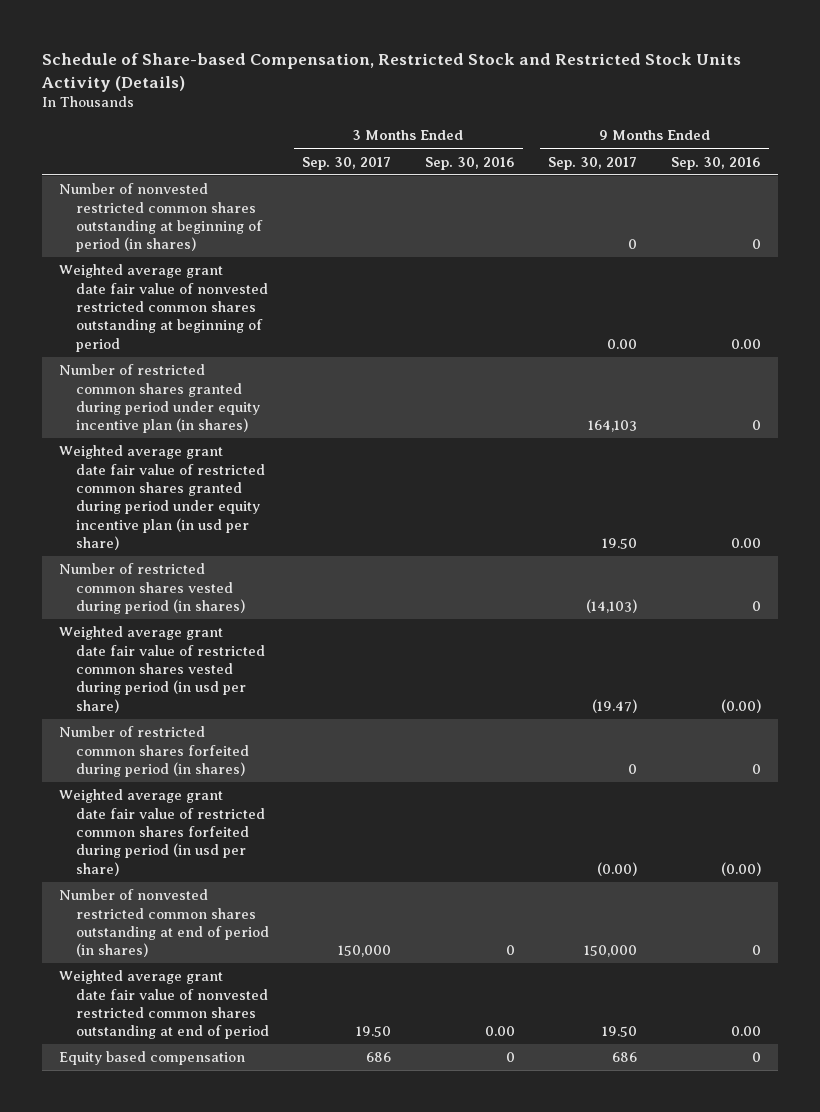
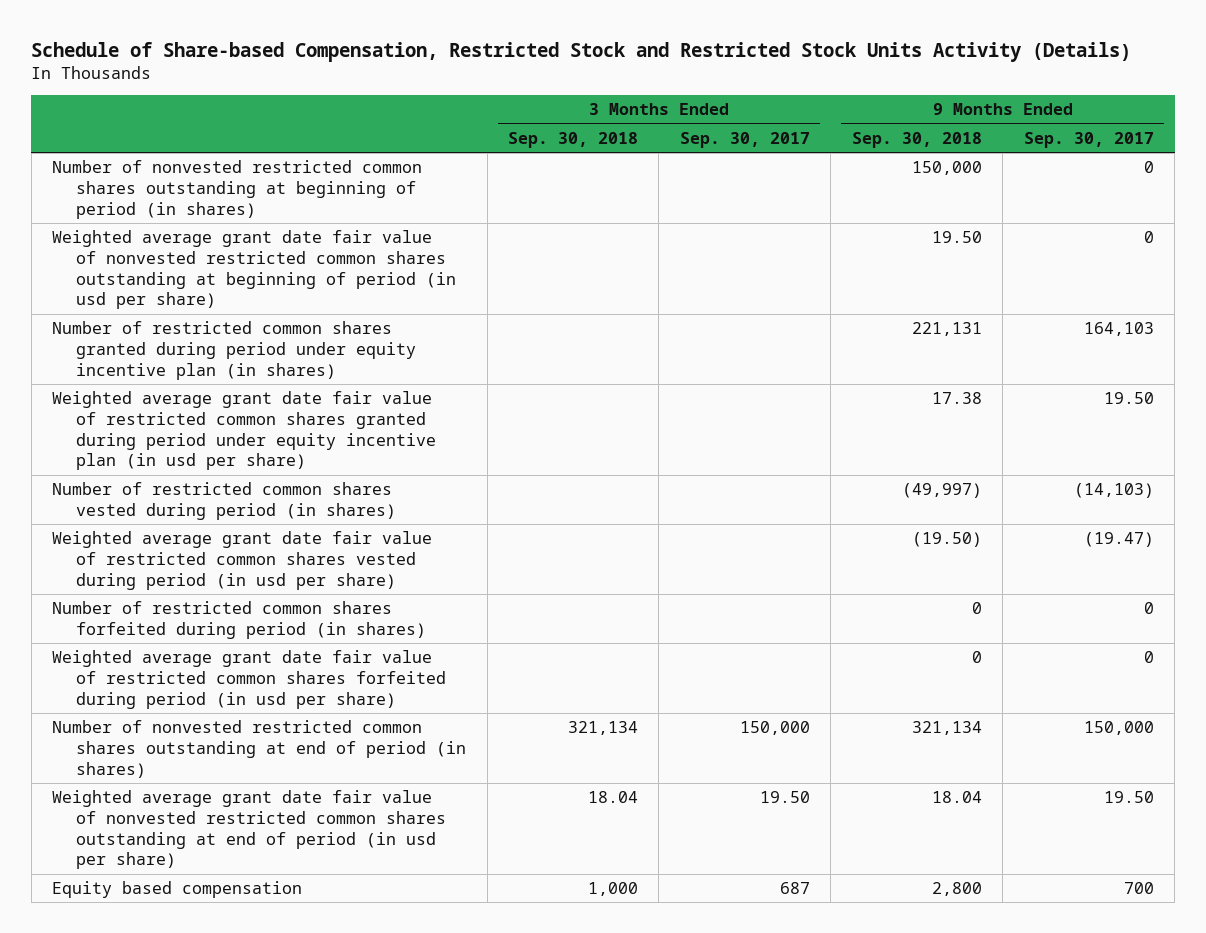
- | 3 Months Ended Sep. 30, 2017 | 3 Months Ended Sep. 30, 2016 | 9 Months Ended Sep. 30, 2017 | 9 Months Ended Sep. 30, 2016
+ | 3 Months Ended Sep. 30, 2018 | 3 Months Ended Sep. 30, 2017 | 9 Months Ended Sep. 30, 2018 | 9 Months Ended Sep. 30, 2017
- Weighted average grant date fair value of nonvested restricted common shares outstanding at beginning of period | | | 0.00 | 0.00
+ Weighted average grant date fair value of nonvested restricted common shares outstanding at beginning of period (in usd per share) | | | 19.50 | 0
- Weighted average grant date fair value of restricted common shares forfeited during period (in usd per share) | | | (0.00) | (0.00)
+ Weighted average grant date fair value of restricted common shares forfeited during period (in usd per share) | | | 0 | 0
- Weighted average grant date fair value of nonvested restricted common shares outstanding at end of period | 19.50 | 0.00 | 19.50 | 0.00
- Equity based compensation | 686 | 0 | 686 | 0
+ Weighted average grant date fair value of nonvested restricted common shares outstanding at end of period (in usd per share) | 18.04 | 19.50 | 18.04 | 19.50
+ Equity based compensation | 1,000 | 687 | 2,800 | 700

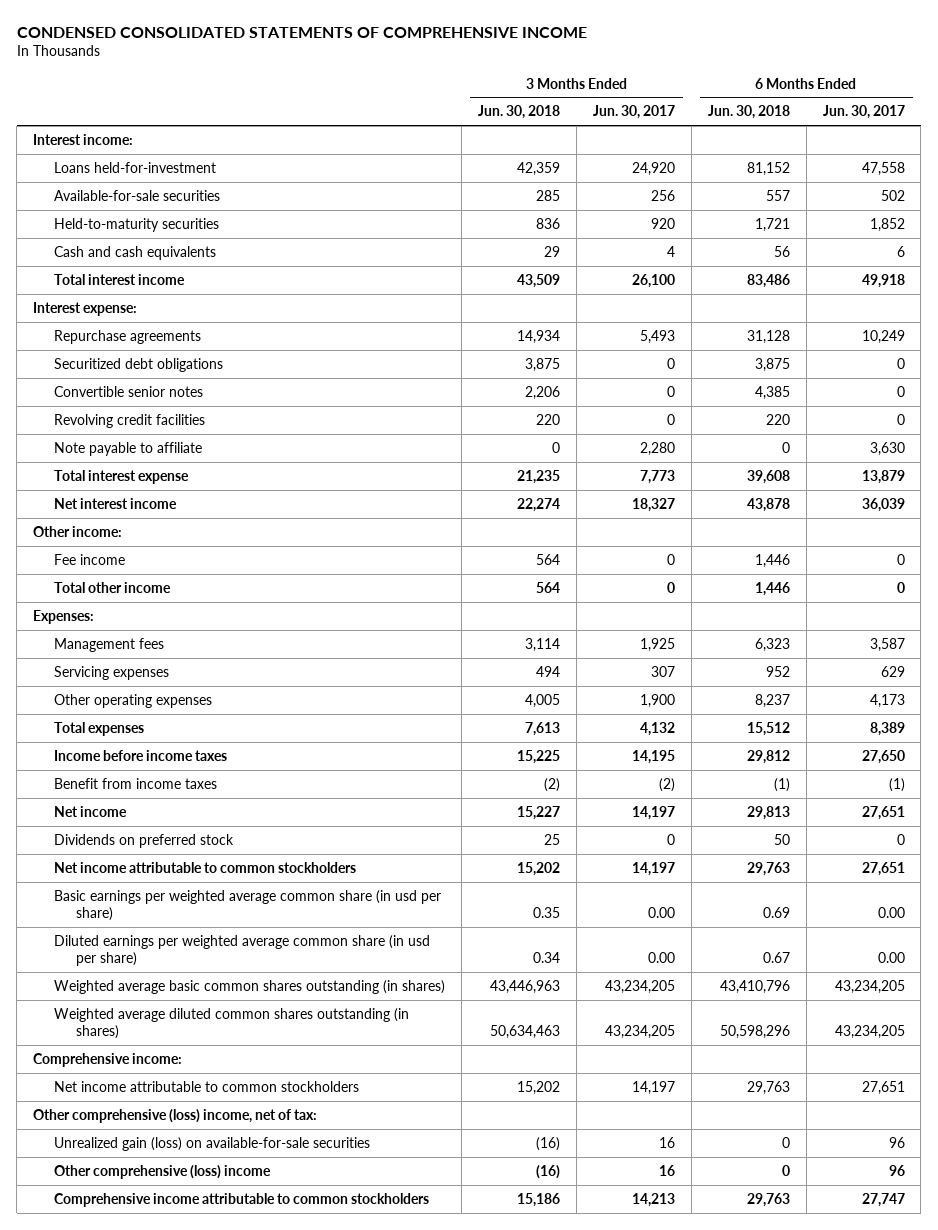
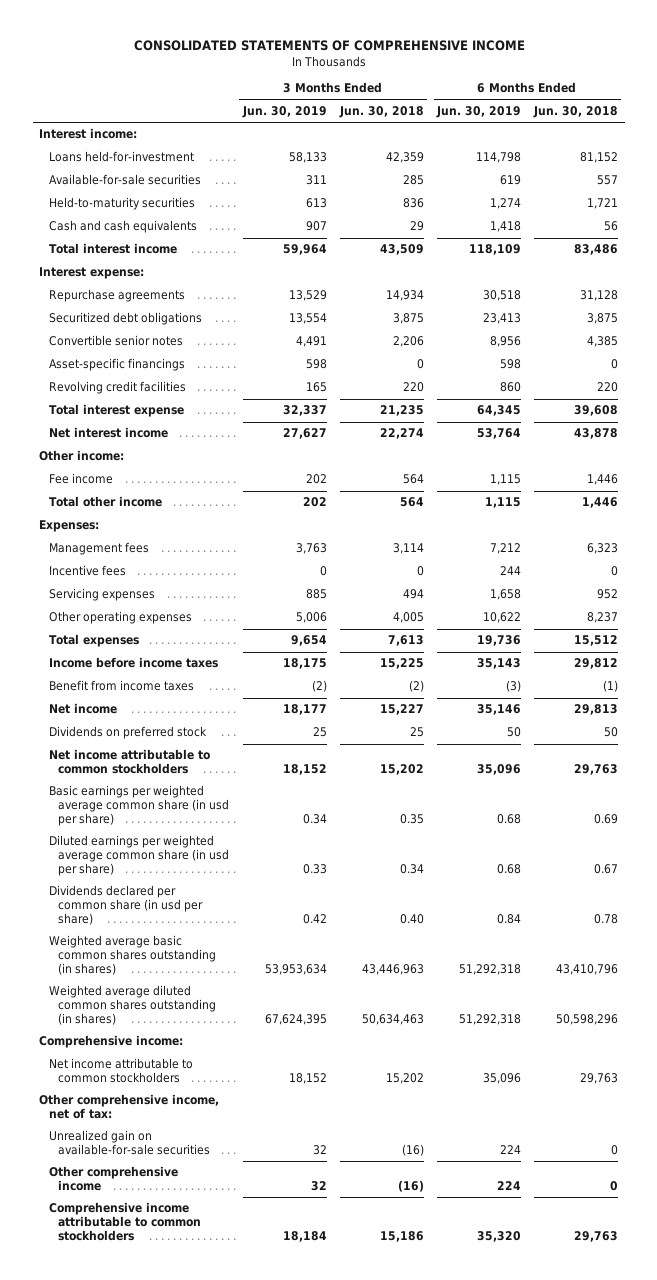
- CONDENSED CONSOLIDATED STATEMENTS OF COMPREHENSIVE INCOME
+ CONSOLIDATED STATEMENTS OF COMPREHENSIVE INCOME
- | 3 Months Ended Jun. 30, 2018 | 3 Months Ended Jun. 30, 2017 | 6 Months Ended Jun. 30, 2018 | 6 Months Ended Jun. 30, 2017
+ | 3 Months Ended Jun. 30, 2019 | 3 Months Ended Jun. 30, 2018 | 6 Months Ended Jun. 30, 2019 | 6 Months Ended Jun. 30, 2018
+ Asset-specific financings | 598 | 0 | 598 | 0
- Note payable to affiliate | 0 | 2,280 | 0 | 3,630
+ Incentive fees | 0 | 0 | 244 | 0
+ Dividends declared per common share (in usd per share) | 0.42 | 0.40 | 0.84 | 0.78
- Other comprehensive (loss) income, net of tax:
- Unrealized gain (loss) on available-for-sale securities | (16) | 16 | 0 | 96
- Other comprehensive (loss) income | (16) | 16 | 0 | 96
+ Other comprehensive income, net of tax:
+ Unrealized gain on available-for-sale securities | 32 | (16) | 224 | 0
+ Other comprehensive income | 32 | (16) | 224 | 0

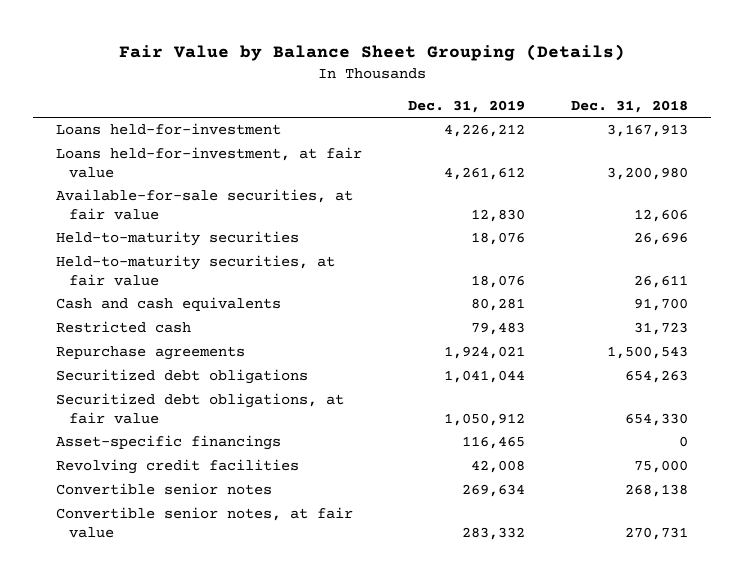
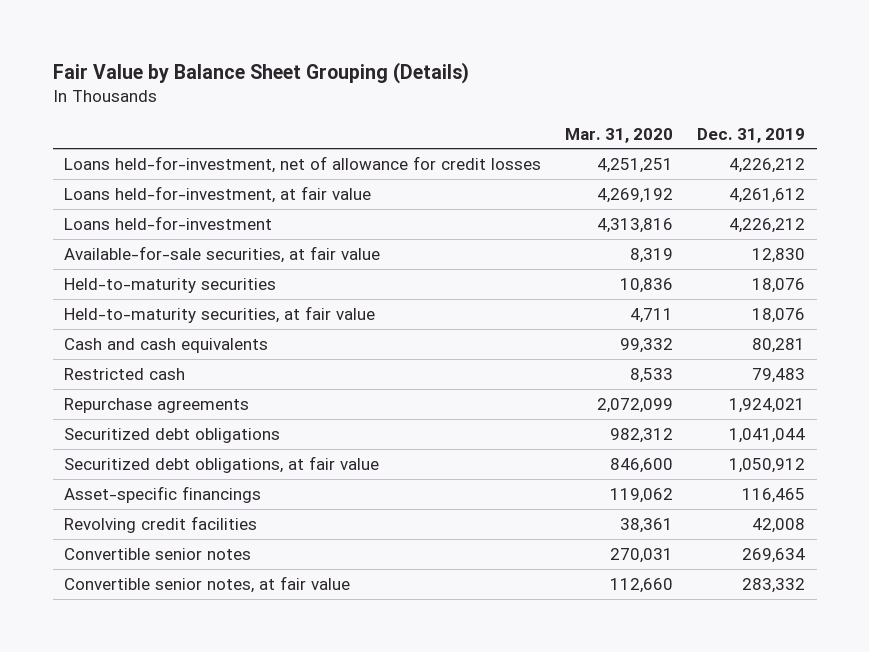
- | Dec. 31, 2019 | Dec. 31, 2018
+ | Mar. 31, 2020 | Dec. 31, 2019
+ Loans held-for-investment, net of allowance for credit losses | 4,251,251 | 4,226,212
moved down: Loans held-for-investment | 4,313,816 | 4,226,212

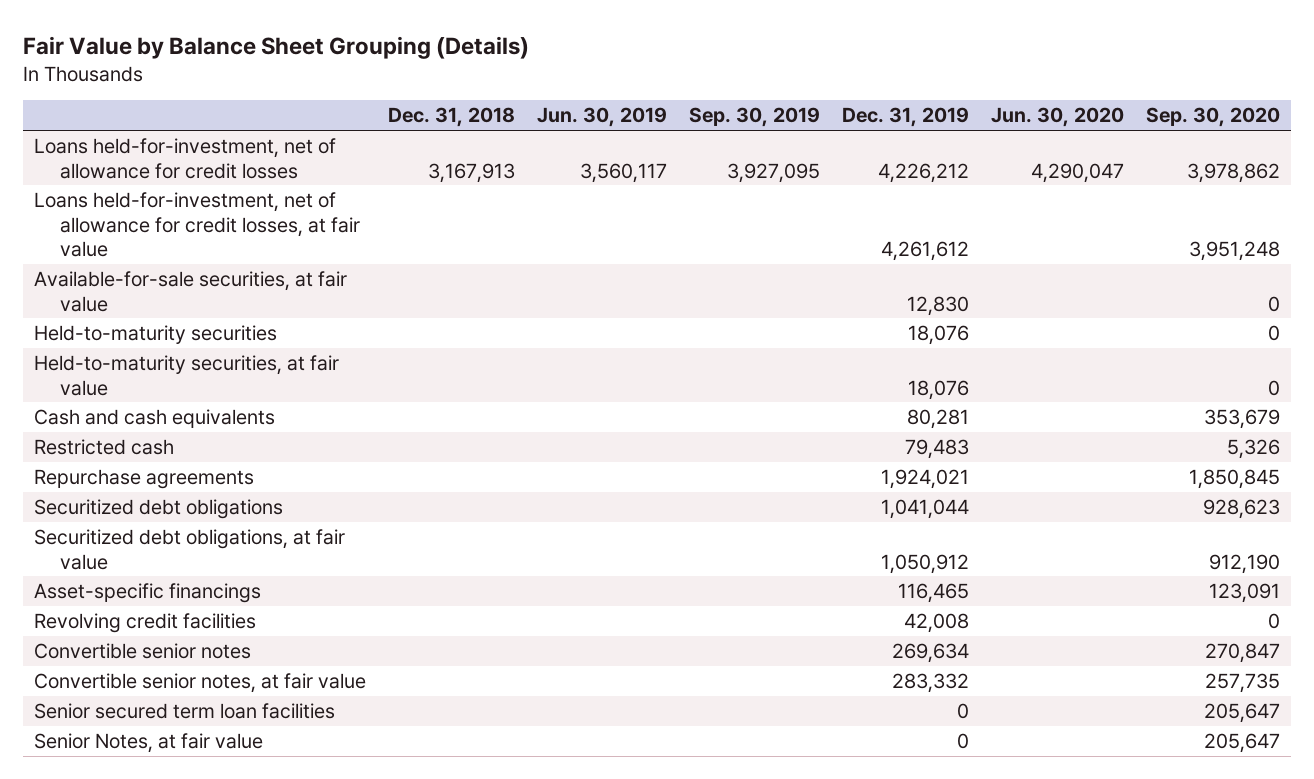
- | Mar. 31, 2020 | Dec. 31, 2019
+ | Dec. 31, 2018 | Jun. 30, 2019 | Sep. 30, 2019 | Dec. 31, 2019 | Jun. 30, 2020 | Sep. 30, 2020
- Loans held-for-investment, at fair value | 4,269,192 | 4,261,612
- Loans held-for-investment | 4,313,816 | 4,226,212
+ Loans held-for-investment, net of allowance for credit losses, at fair value | | | | 4,261,612 | | 3,951,248
+ Senior secured term loan facilities | | | | 0 | | 205,647
+ Senior Notes, at fair value | | | | 0 | | 205,647

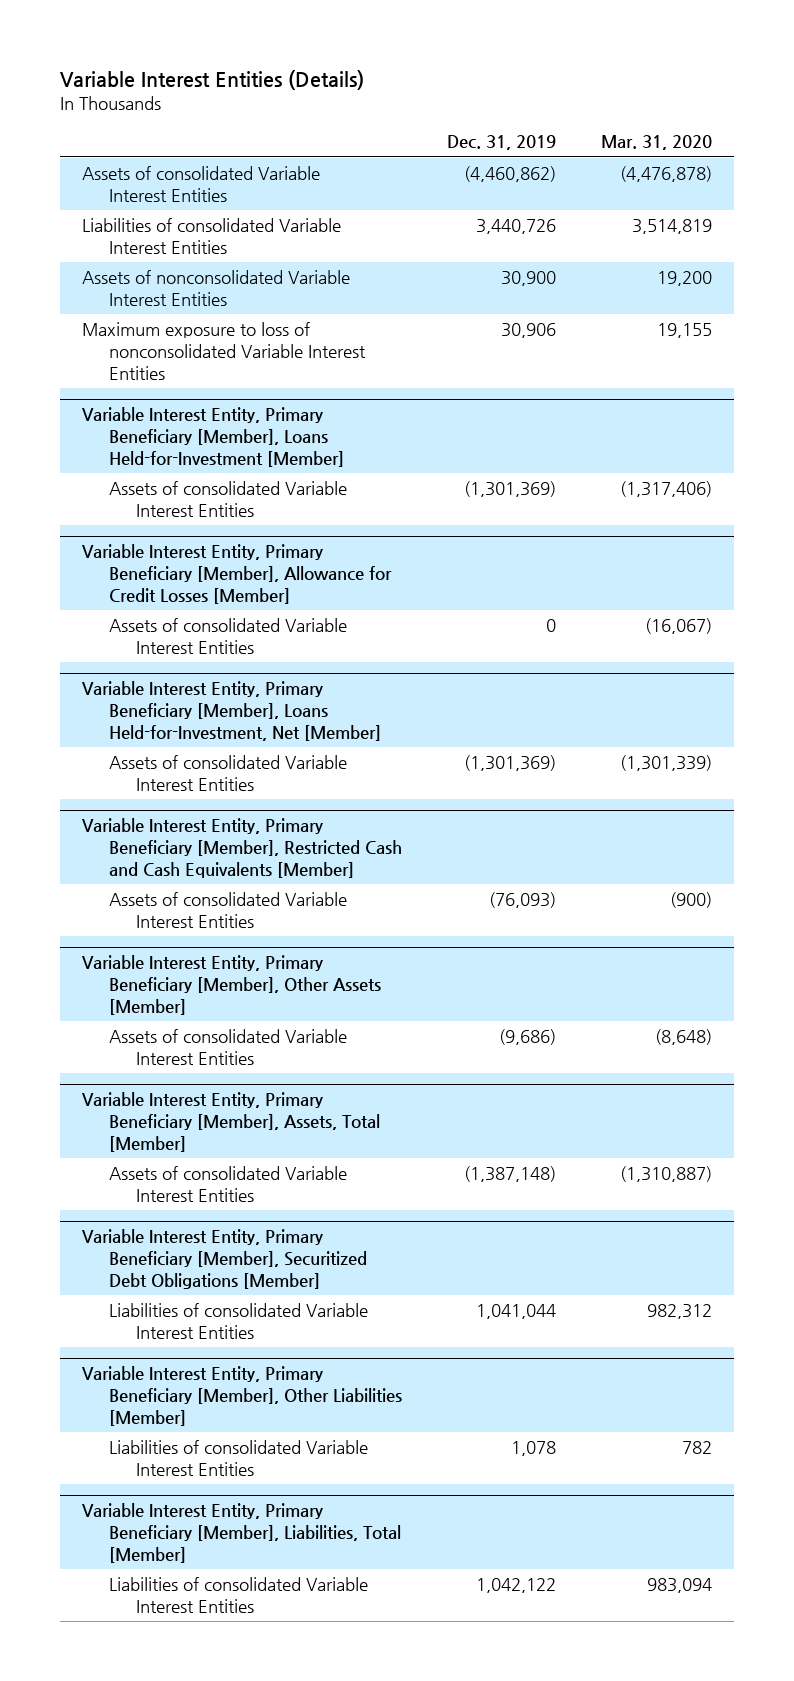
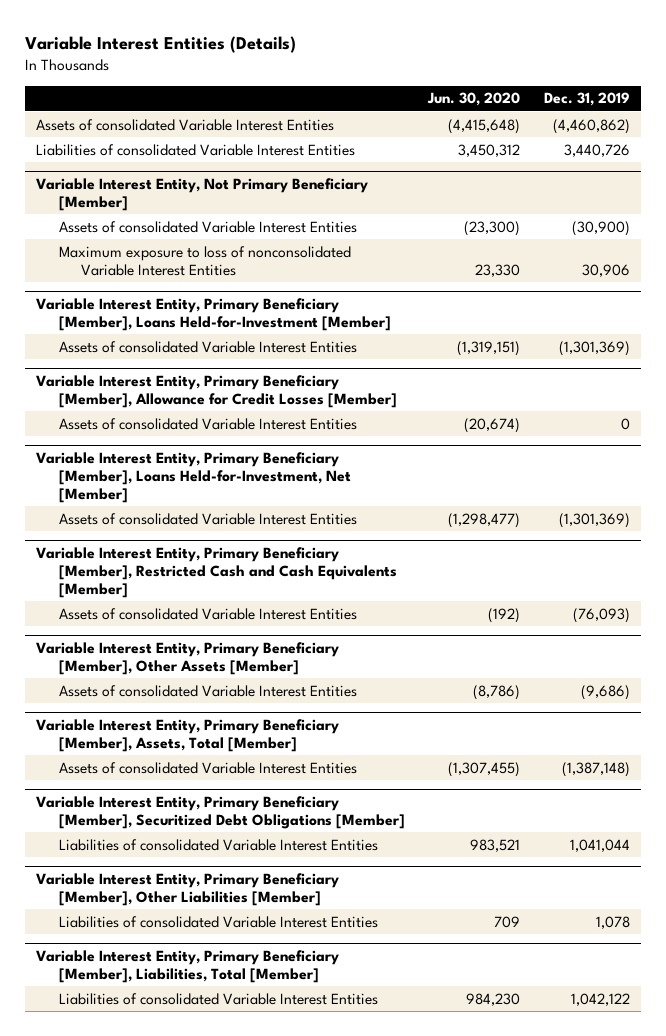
- | Dec. 31, 2019 | Mar. 31, 2020
+ | Jun. 30, 2020 | Dec. 31, 2019
- Assets of nonconsolidated Variable Interest Entities | 30,900 | 19,200
+ Variable Interest Entity, Not Primary Beneficiary [Member]
+ Assets of consolidated Variable Interest Entities | (23,300) | (30,900)

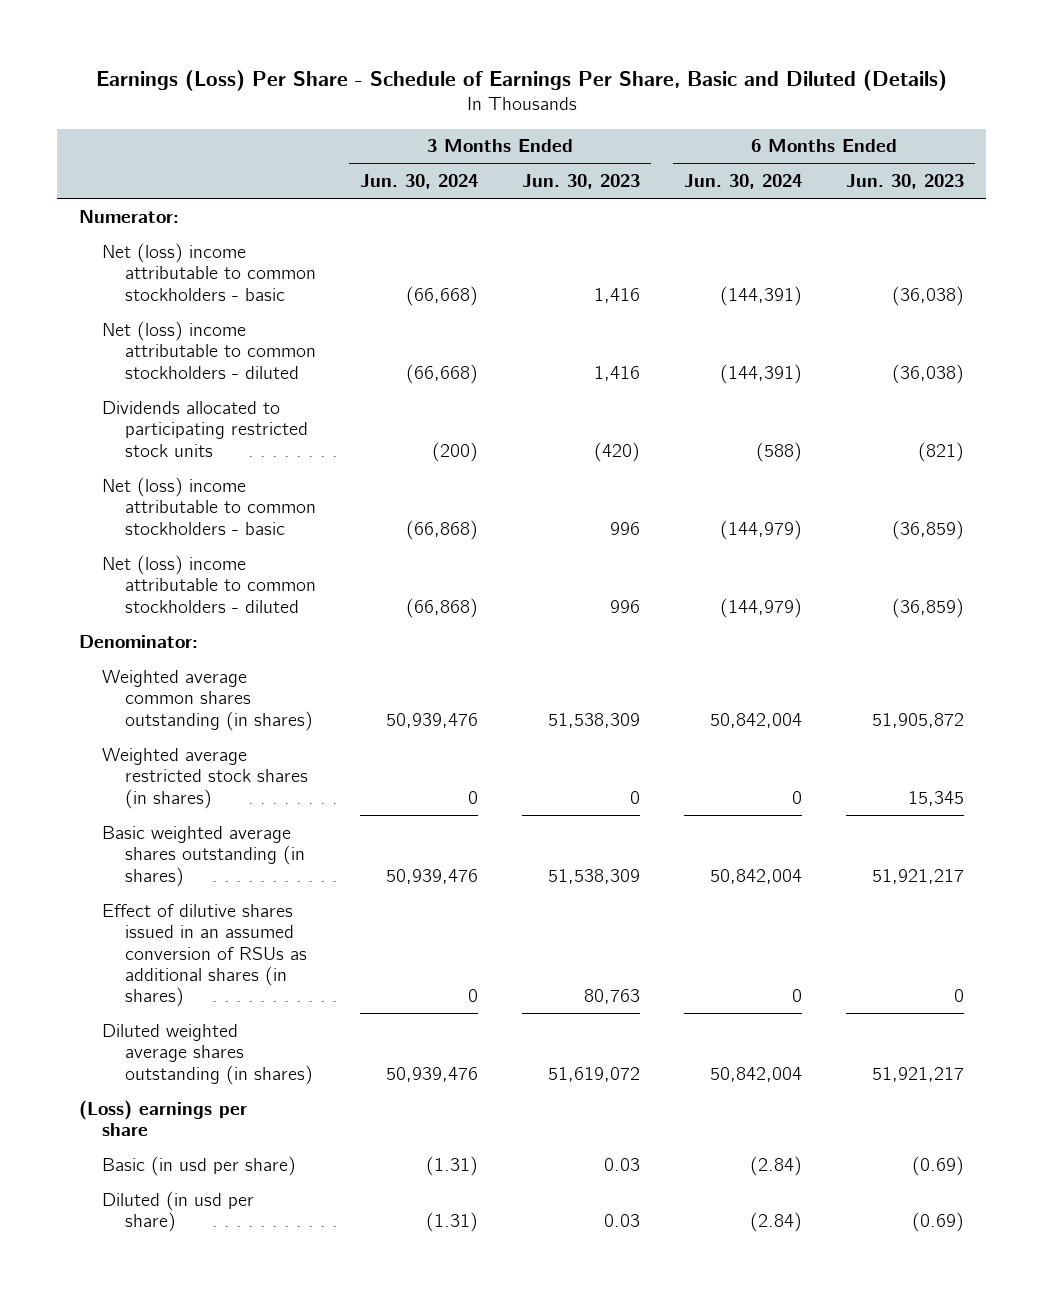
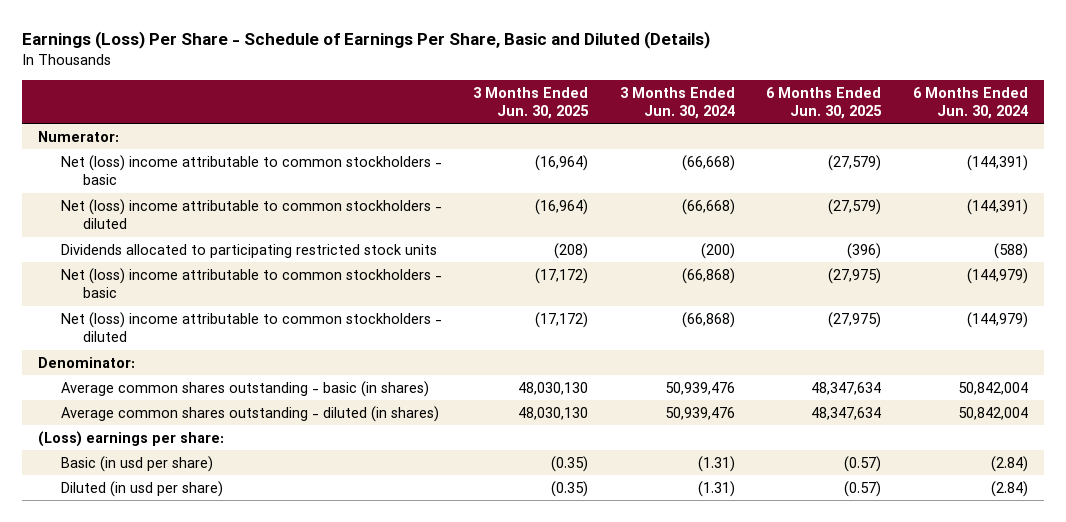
- | 3 Months Ended Jun. 30, 2024 | 3 Months Ended Jun. 30, 2023 | 6 Months Ended Jun. 30, 2024 | 6 Months Ended Jun. 30, 2023
+ | 3 Months Ended Jun. 30, 2025 | 3 Months Ended Jun. 30, 2024 | 6 Months Ended Jun. 30, 2025 | 6 Months Ended Jun. 30, 2024
- Weighted average common shares outstanding (in shares) | 50,939,476 | 51,538,309 | 50,842,004 | 51,905,872
- Weighted average restricted stock shares (in shares) | 0 | 0 | 0 | 15,345
- Basic weighted average shares outstanding (in shares) | 50,939,476 | 51,538,309 | 50,842,004 | 51,921,217
- Effect of dilutive shares issued in an assumed conversion of RSUs as additional shares (in shares) | 0 | 80,763 | 0 | 0
- Diluted weighted average shares outstanding (in shares) | 50,939,476 | 51,619,072 | 50,842,004 | 51,921,217
- (Loss) earnings per share
+ Average common shares outstanding - basic (in shares) | 48,030,130 | 50,939,476 | 48,347,634 | 50,842,004
+ Average common shares outstanding - diluted (in shares) | 48,030,130 | 50,939,476 | 48,347,634 | 50,842,004
+ (Loss) earnings per share:

